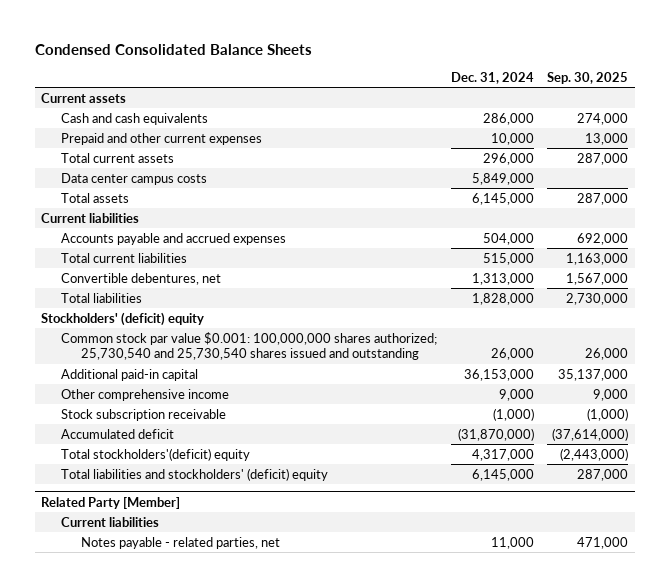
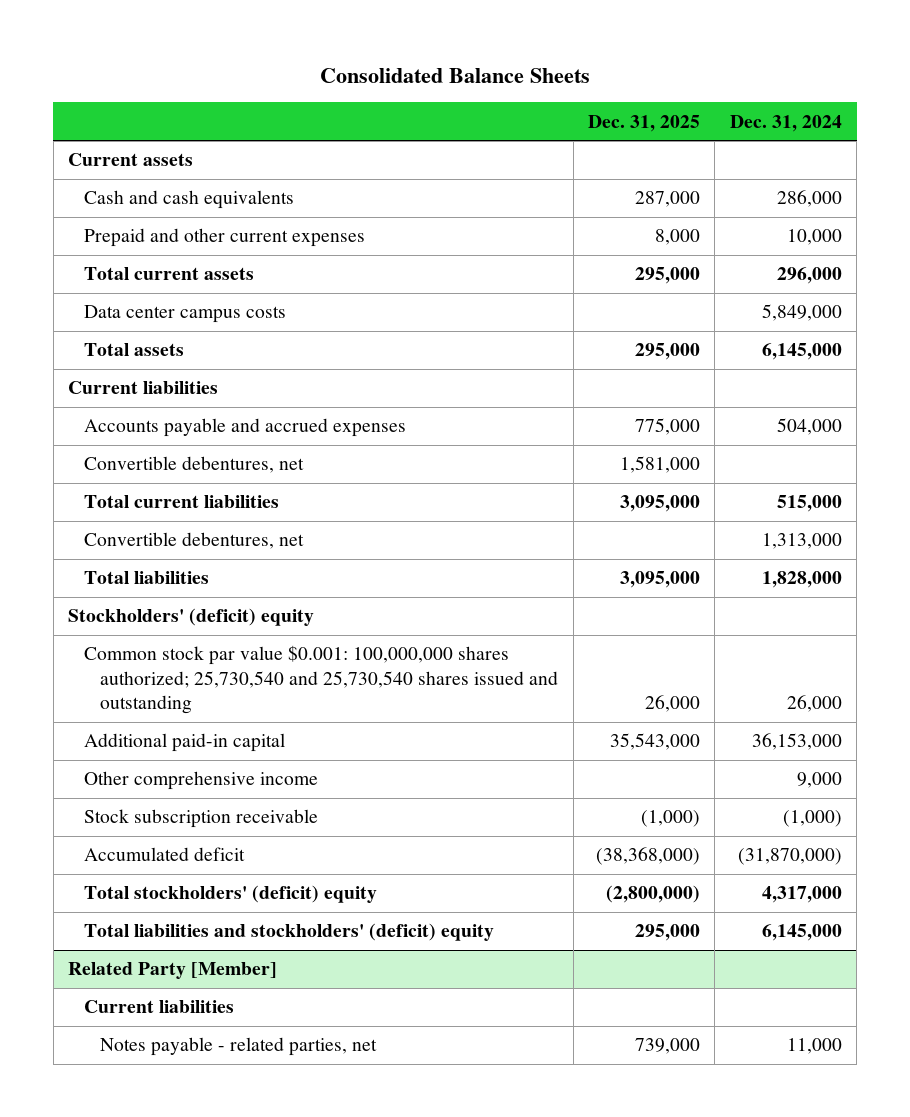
- Condensed Consolidated Balance Sheets
+ Consolidated Balance Sheets
- | Dec. 31, 2024 | Sep. 30, 2025
+ | Dec. 31, 2025 | Dec. 31, 2024
+ Convertible debentures, net | 1,581,000 |
- Total stockholders'(deficit) equity | 4,317,000 | (2,443,000)
+ Total stockholders' (deficit) equity | (2,800,000) | 4,317,000

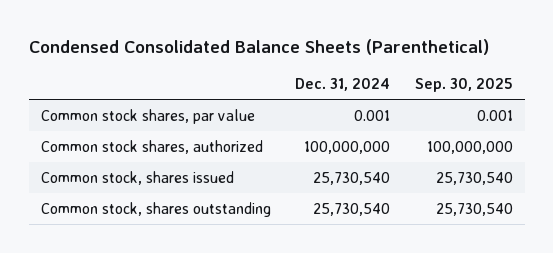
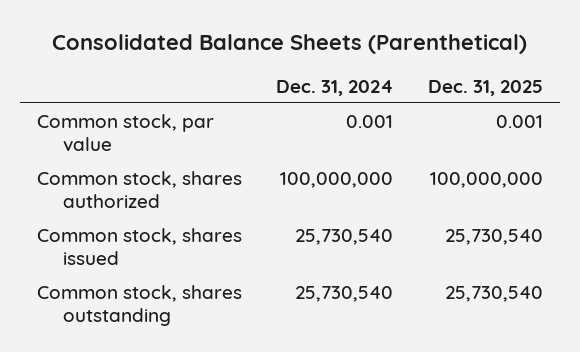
- Condensed Consolidated Balance Sheets (Parenthetical)
+ Consolidated Balance Sheets (Parenthetical)
- | Dec. 31, 2024 | Sep. 30, 2025
+ | Dec. 31, 2024 | Dec. 31, 2025
- Common stock shares, par value | 0.001 | 0.001
- Common stock shares, authorized | 100,000,000 | 100,000,000
+ Common stock, par value | 0.001 | 0.001
+ Common stock, shares authorized | 100,000,000 | 100,000,000

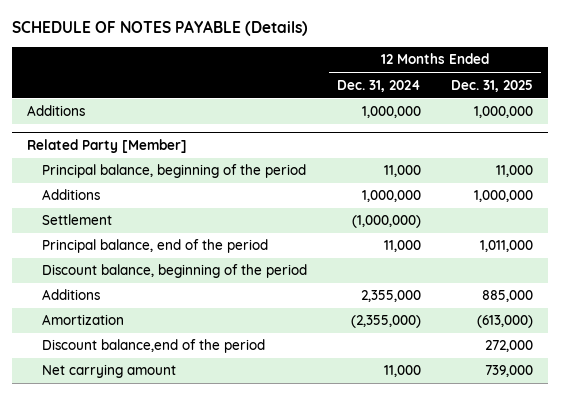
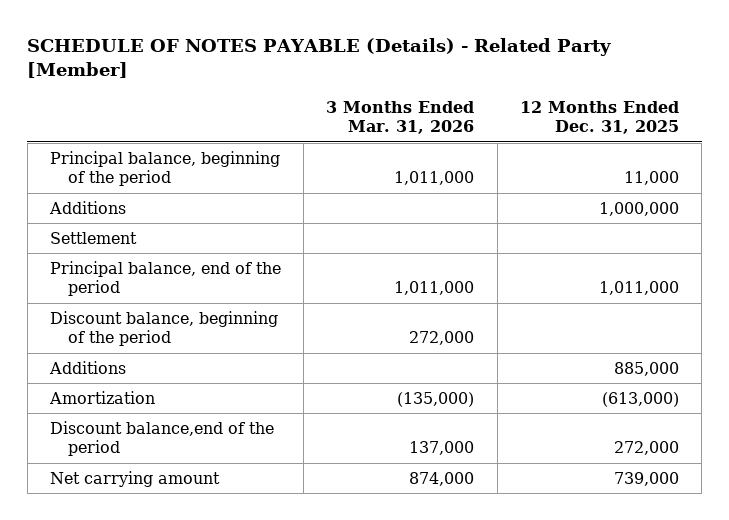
- SCHEDULE OF NOTES PAYABLE (Details)
+ SCHEDULE OF NOTES PAYABLE (Details) - Related Party [Member]
- | 12 Months Ended Dec. 31, 2024 | 12 Months Ended Dec. 31, 2025
+ | 3 Months Ended Mar. 31, 2026 | 12 Months Ended Dec. 31, 2025
- Additions | 1,000,000 | 1,000,000
- Related Party [Member]

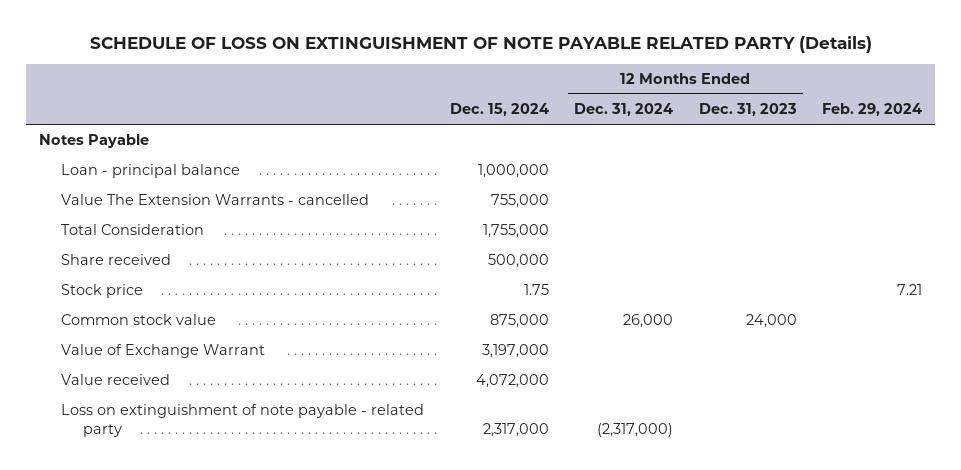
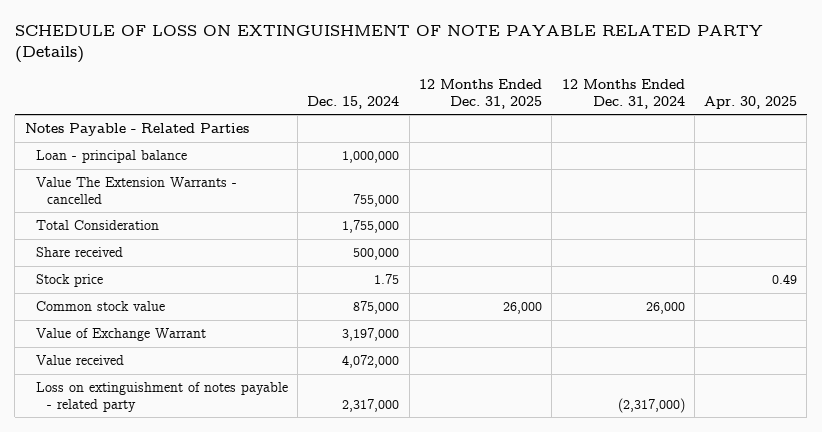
- | Dec. 15, 2024 | 12 Months Ended Dec. 31, 2024 | 12 Months Ended Dec. 31, 2023 | Feb. 29, 2024
+ | Dec. 15, 2024 | 12 Months Ended Dec. 31, 2025 | 12 Months Ended Dec. 31, 2024 | Apr. 30, 2025
- Notes Payable
+ Notes Payable - Related Parties
- Loss on extinguishment of note payable - related party | 2,317,000 | (2,317,000) | |
+ Loss on extinguishment of notes payable - related party | 2,317,000 | | (2,317,000) |

